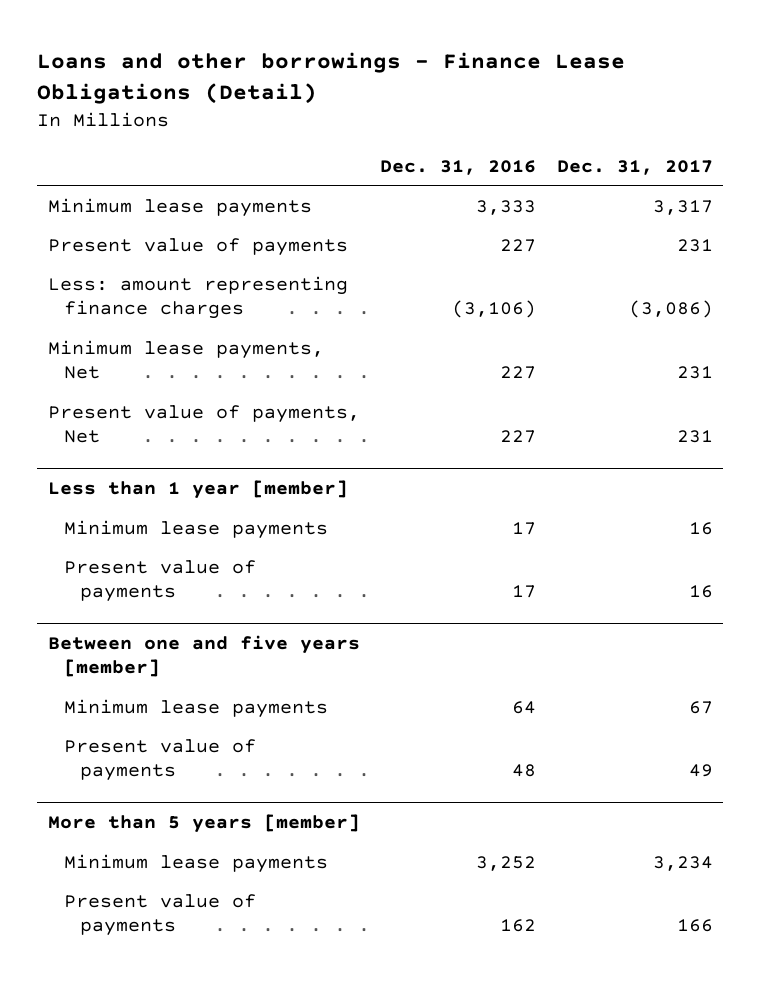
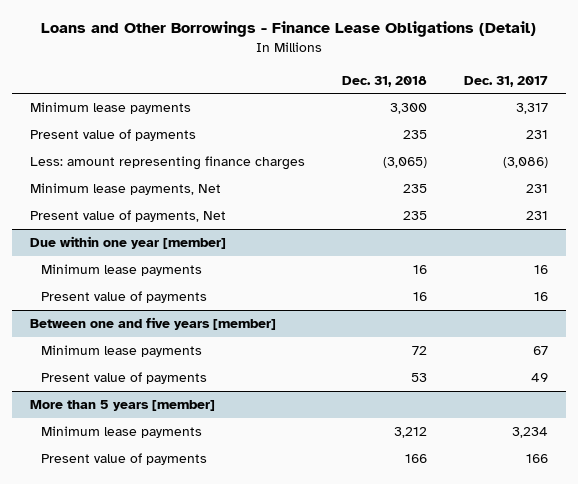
- Loans and other borrowings - Finance Lease Obligations (Detail)
+ Loans and Other Borrowings - Finance Lease Obligations (Detail)
- | Dec. 31, 2016 | Dec. 31, 2017
+ | Dec. 31, 2018 | Dec. 31, 2017
- Less than 1 year [member]
+ Due within one year [member]

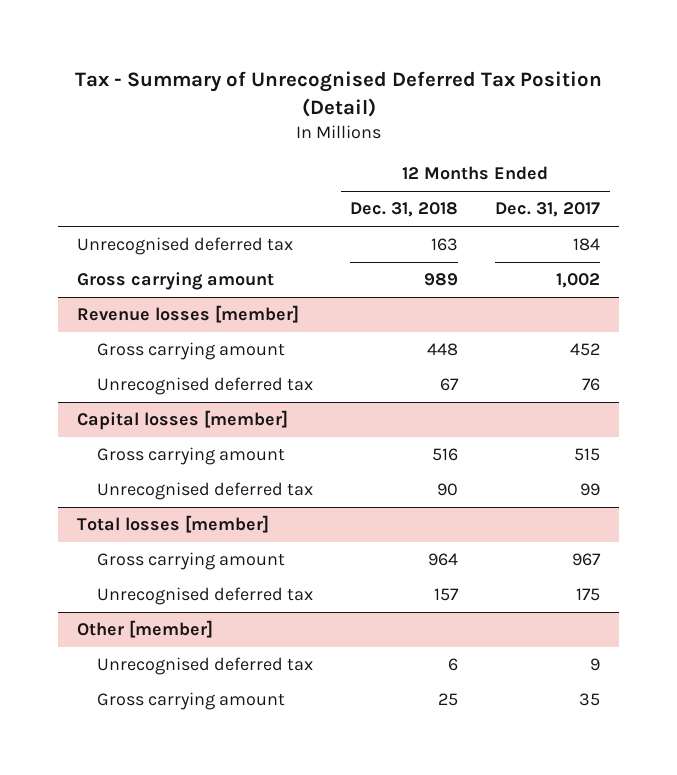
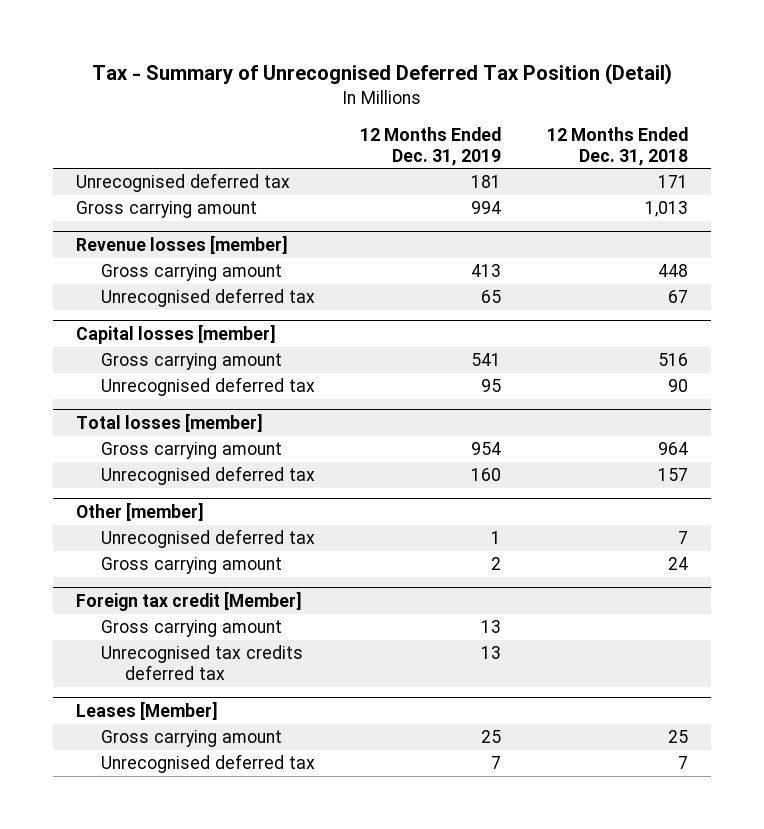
- | 12 Months Ended Dec. 31, 2018 | 12 Months Ended Dec. 31, 2017
+ | 12 Months Ended Dec. 31, 2019 | 12 Months Ended Dec. 31, 2018
- Unrecognised deferred tax | 163 | 184
- Gross carrying amount | 989 | 1,002
+ Unrecognised deferred tax | 181 | 171
+ Gross carrying amount | 994 | 1,013
@ Other [member]
- Unrecognised deferred tax | 6 | 9
+ Unrecognised deferred tax | 1 | 7
+ Gross carrying amount | 2 | 24
+ Foreign tax credit [Member]
+ Gross carrying amount | 13 |
+ Unrecognised tax credits deferred tax | 13 |
+ Leases [Member]
+ Unrecognised deferred tax | 7 | 7

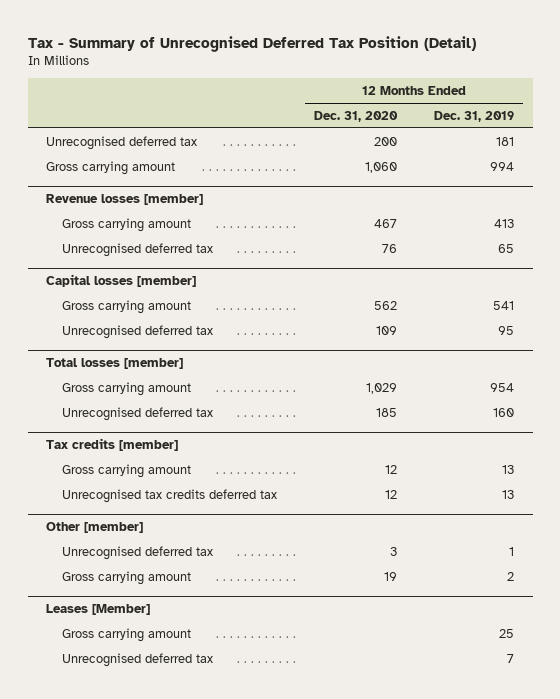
- | 12 Months Ended Dec. 31, 2019 | 12 Months Ended Dec. 31, 2018
+ | 12 Months Ended Dec. 31, 2020 | 12 Months Ended Dec. 31, 2019
+ Tax credits [member]
+ Gross carrying amount | 12 | 13
+ Unrecognised tax credits deferred tax | 12 | 13
- Foreign tax credit [Member]
- Gross carrying amount | 13 |
- Unrecognised tax credits deferred tax | 13 |

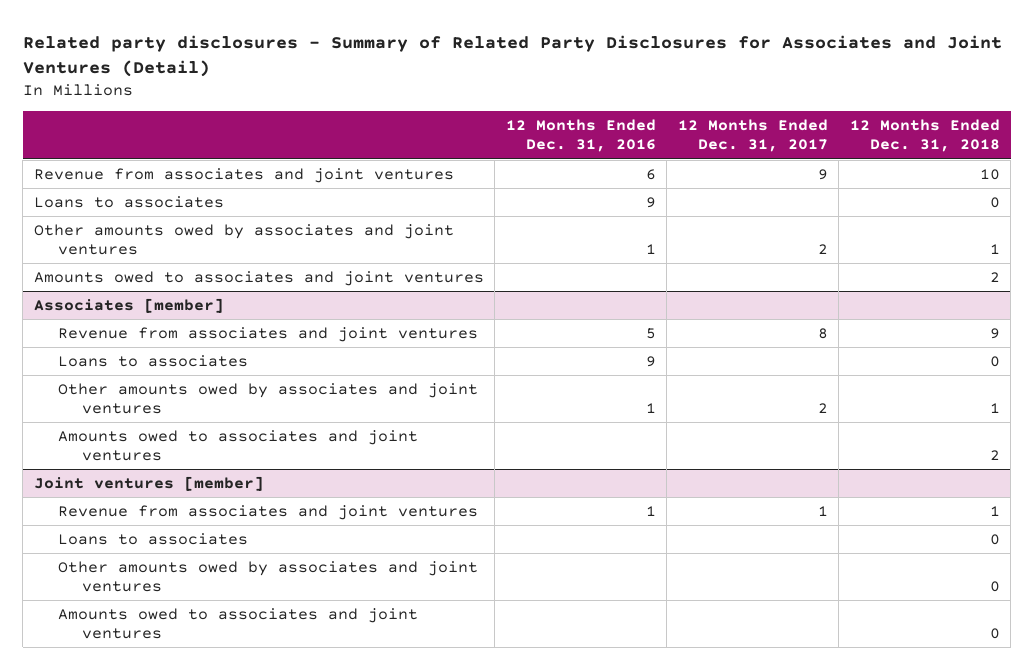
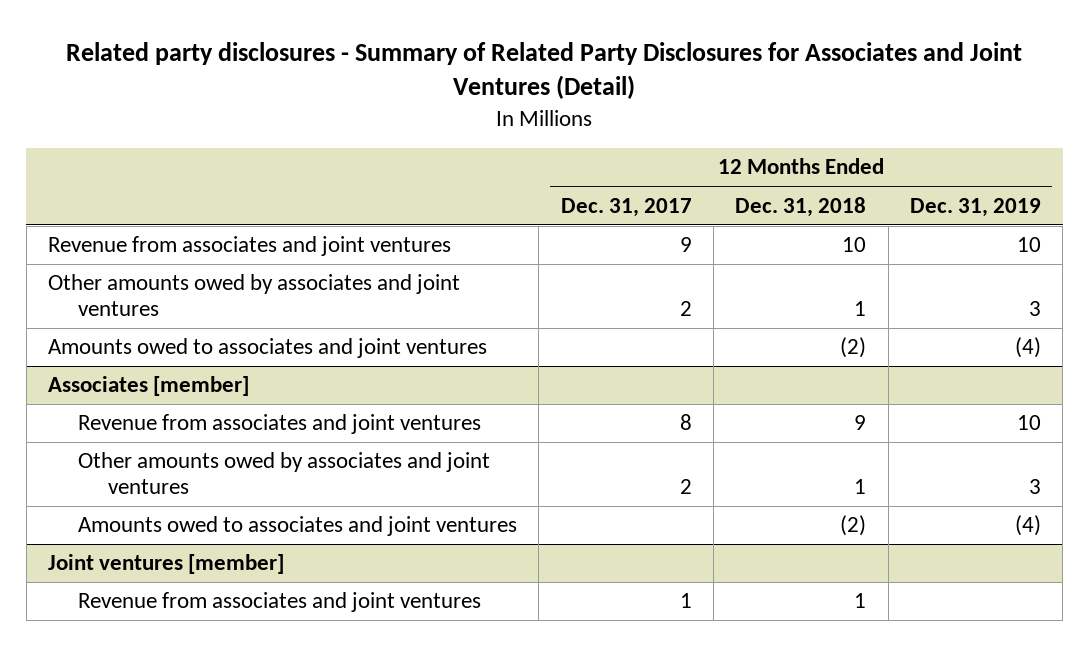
- | 12 Months Ended Dec. 31, 2016 | 12 Months Ended Dec. 31, 2017 | 12 Months Ended Dec. 31, 2018
+ | 12 Months Ended Dec. 31, 2017 | 12 Months Ended Dec. 31, 2018 | 12 Months Ended Dec. 31, 2019
- Loans to associates | 9 | | 0
- Amounts owed to associates and joint ventures | | | 2
+ Amounts owed to associates and joint ventures | | (2) | (4)
@ Associates [member]
- Loans to associates | 9 | | 0
- Amounts owed to associates and joint ventures | | | 2
+ Amounts owed to associates and joint ventures | | (2) | (4)
@ Joint ventures [member]
- Loans to associates | | | 0
- Other amounts owed by associates and joint ventures | | | 0
- Amounts owed to associates and joint ventures | | | 0

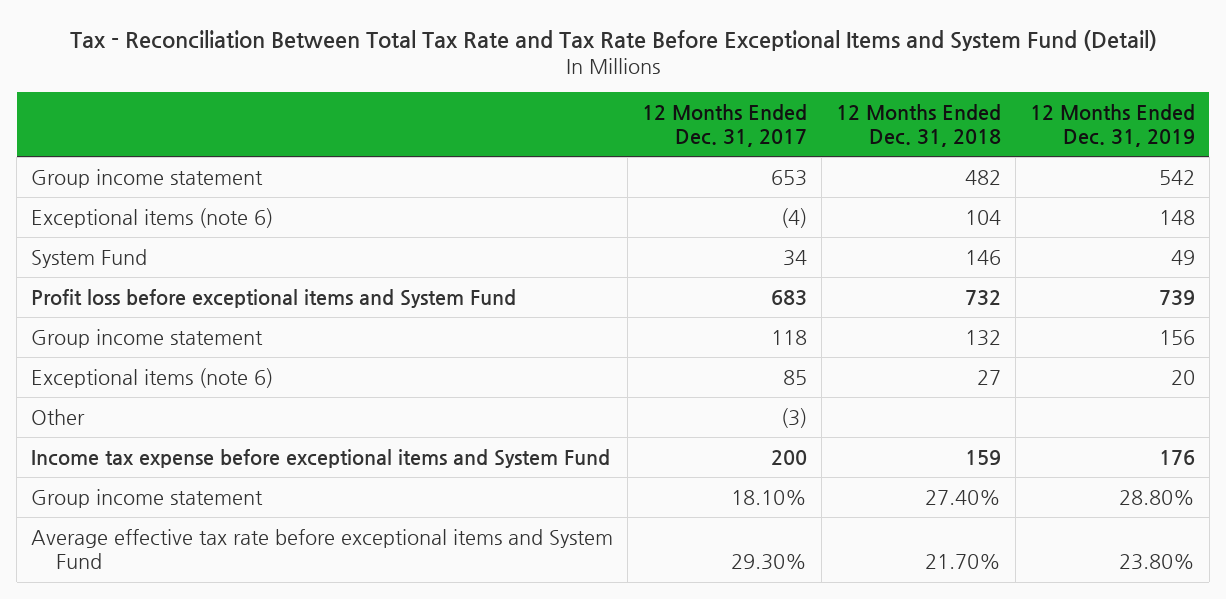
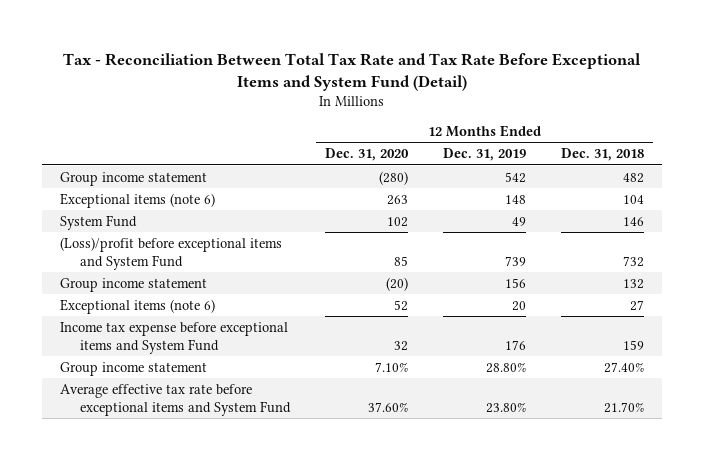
- | 12 Months Ended Dec. 31, 2017 | 12 Months Ended Dec. 31, 2018 | 12 Months Ended Dec. 31, 2019
+ | 12 Months Ended Dec. 31, 2020 | 12 Months Ended Dec. 31, 2019 | 12 Months Ended Dec. 31, 2018
- Profit loss before exceptional items and System Fund | 683 | 732 | 739
+ (Loss)/profit before exceptional items and System Fund | 85 | 739 | 732
- Other | (3) | |

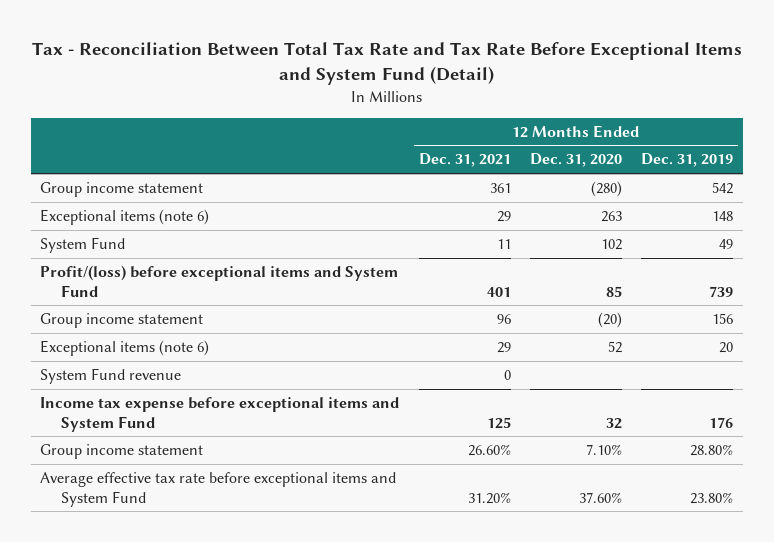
- | 12 Months Ended Dec. 31, 2020 | 12 Months Ended Dec. 31, 2019 | 12 Months Ended Dec. 31, 2018
+ | 12 Months Ended Dec. 31, 2021 | 12 Months Ended Dec. 31, 2020 | 12 Months Ended Dec. 31, 2019
- (Loss)/profit before exceptional items and System Fund | 85 | 739 | 732
+ Profit/(loss) before exceptional items and System Fund | 401 | 85 | 739
+ System Fund revenue | 0 | |

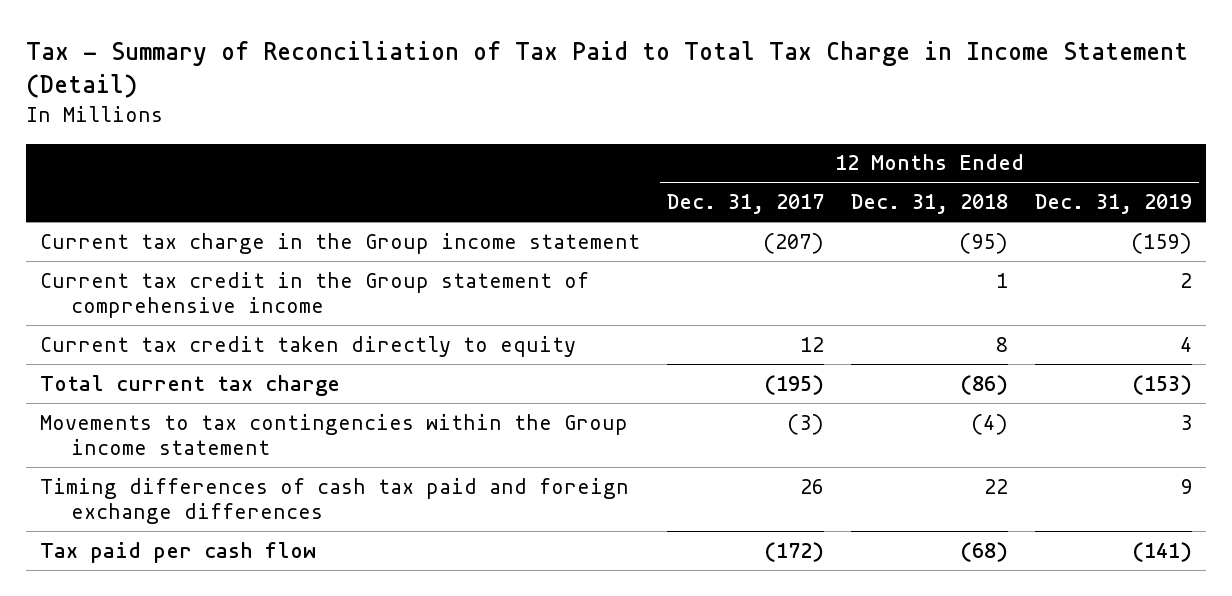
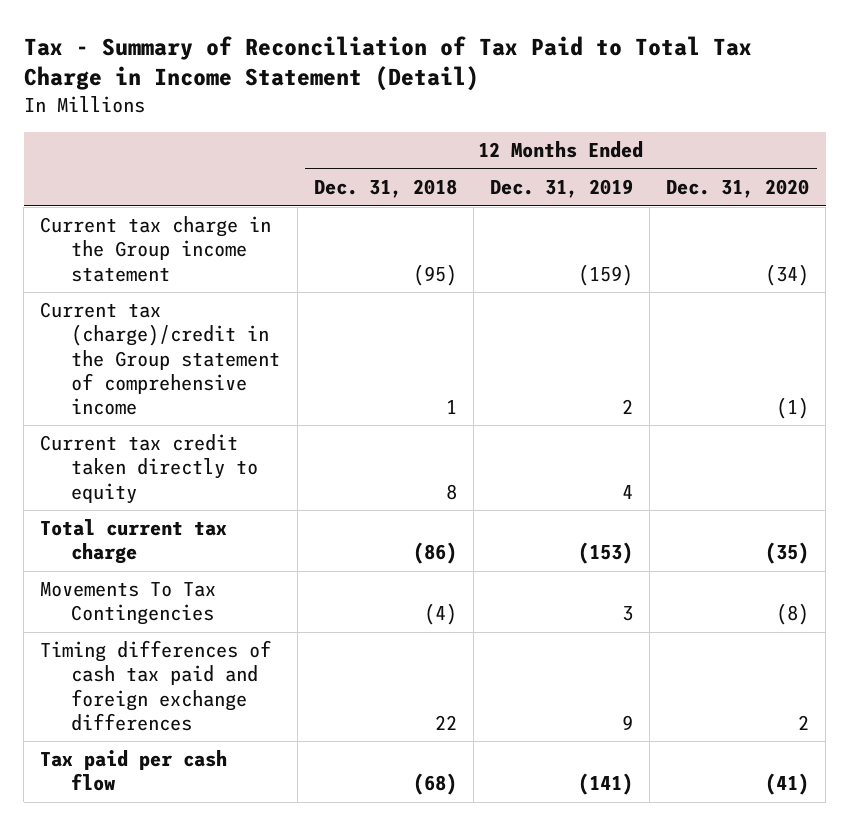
- | 12 Months Ended Dec. 31, 2017 | 12 Months Ended Dec. 31, 2018 | 12 Months Ended Dec. 31, 2019
+ | 12 Months Ended Dec. 31, 2018 | 12 Months Ended Dec. 31, 2019 | 12 Months Ended Dec. 31, 2020
- Current tax credit in the Group statement of comprehensive income | | 1 | 2
+ Current tax (charge)/credit in the Group statement of comprehensive income | 1 | 2 | (1)
- Movements to tax contingencies within the Group income statement | (3) | (4) | 3
+ Movements To Tax Contingencies | (4) | 3 | (8)

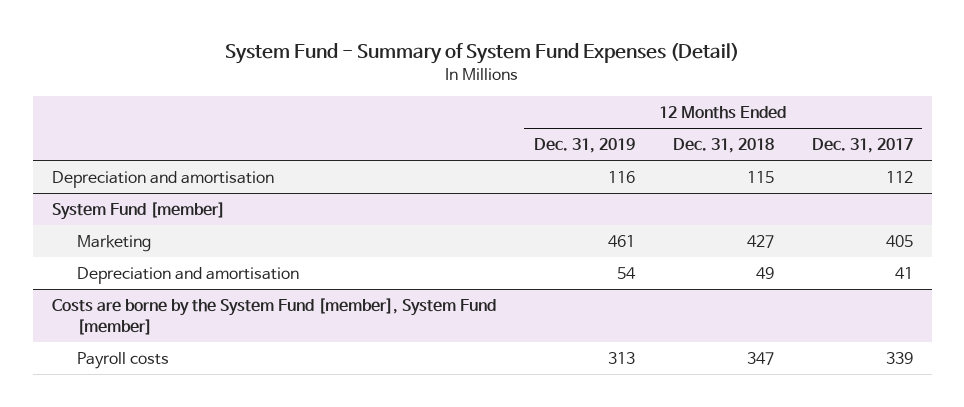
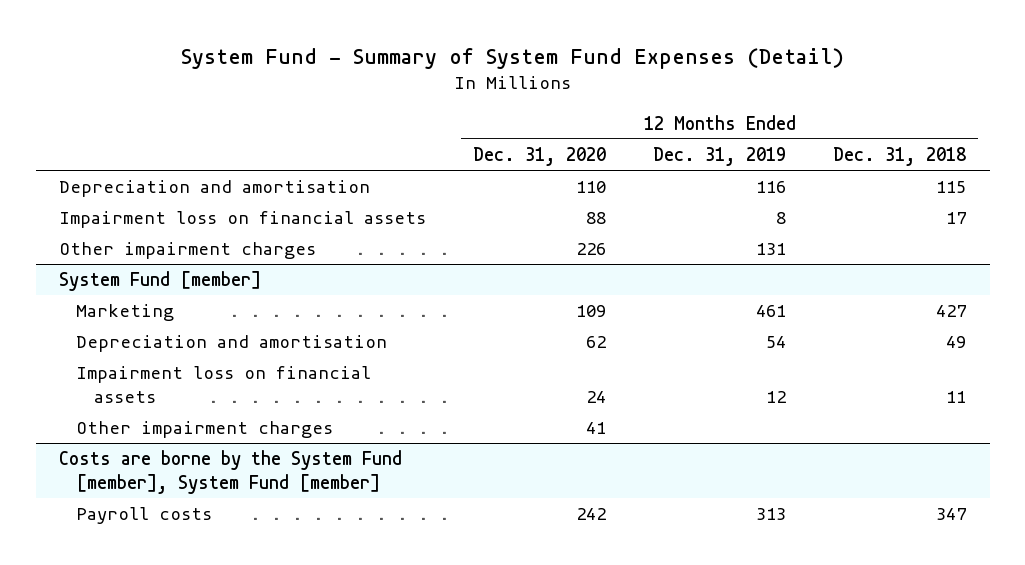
- | 12 Months Ended Dec. 31, 2019 | 12 Months Ended Dec. 31, 2018 | 12 Months Ended Dec. 31, 2017
+ | 12 Months Ended Dec. 31, 2020 | 12 Months Ended Dec. 31, 2019 | 12 Months Ended Dec. 31, 2018
+ Impairment loss on financial assets | 88 | 8 | 17
+ Other impairment charges | 226 | 131 |
@ System Fund [member]
+ Impairment loss on financial assets | 24 | 12 | 11
+ Other impairment charges | 41 | |

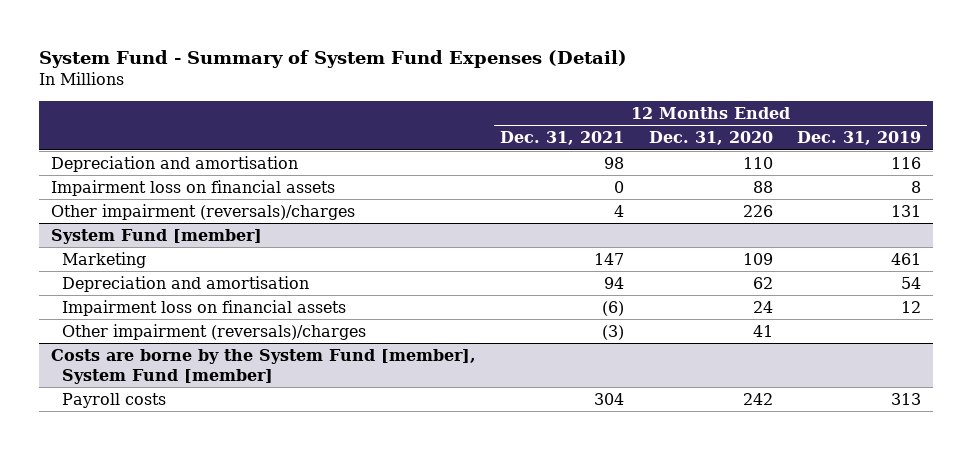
- | 12 Months Ended Dec. 31, 2020 | 12 Months Ended Dec. 31, 2019 | 12 Months Ended Dec. 31, 2018
+ | 12 Months Ended Dec. 31, 2021 | 12 Months Ended Dec. 31, 2020 | 12 Months Ended Dec. 31, 2019
- Other impairment charges | 226 | 131 |
+ Other impairment (reversals)/charges | 4 | 226 | 131
@ System Fund [member]
- Other impairment charges | 41 | |
+ Other impairment (reversals)/charges | (3) | 41 |

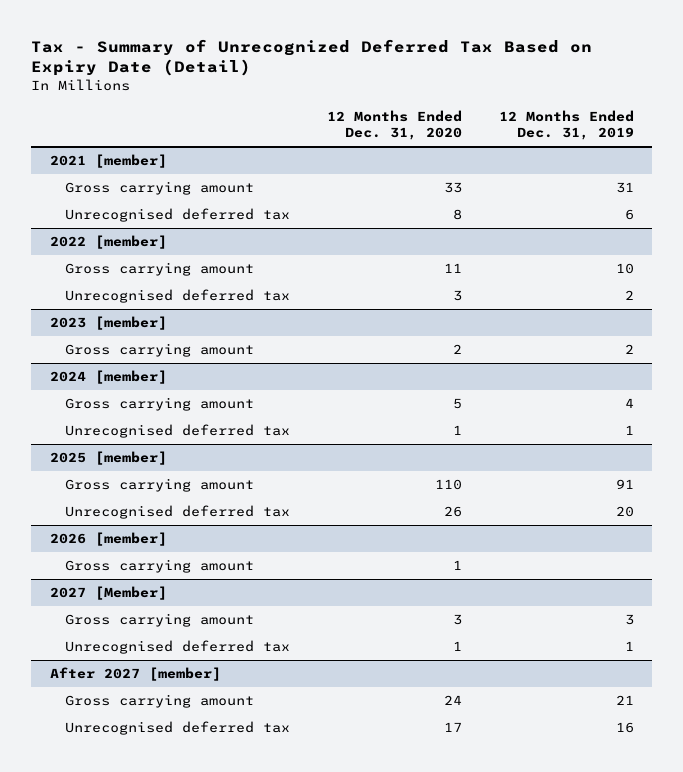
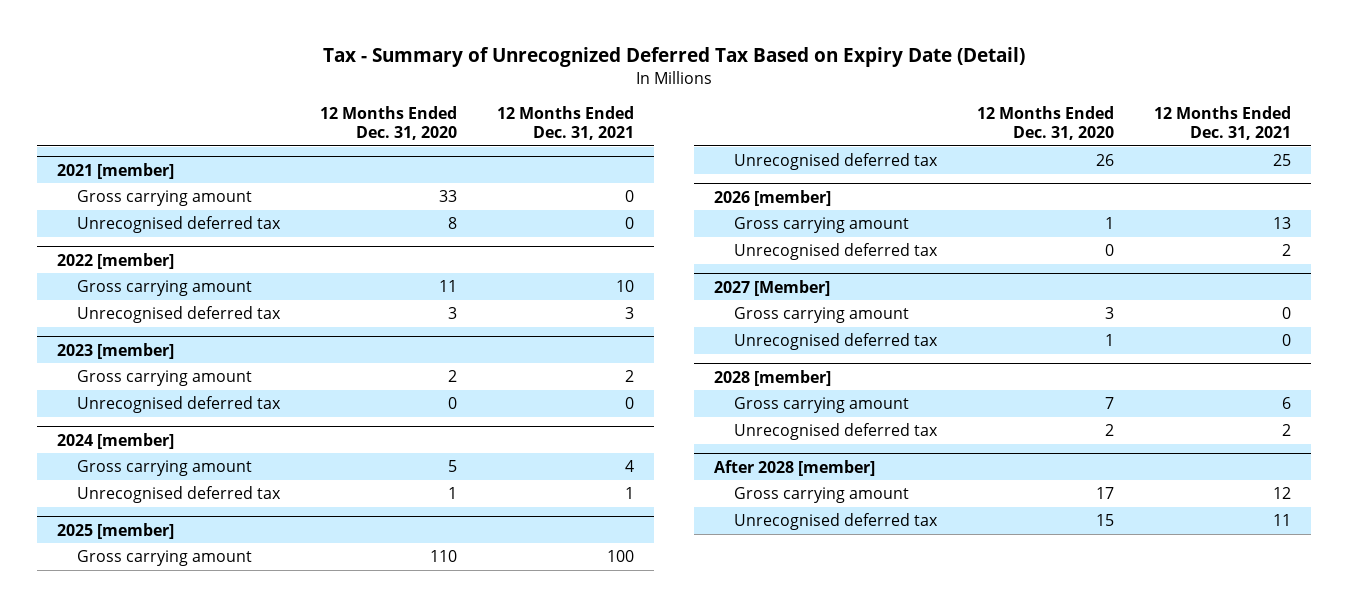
- | 12 Months Ended Dec. 31, 2020 | 12 Months Ended Dec. 31, 2019
+ | 12 Months Ended Dec. 31, 2020 | 12 Months Ended Dec. 31, 2021
@ 2023 [member]
+ Unrecognised deferred tax | 0 | 0
@ 2026 [member]
+ Unrecognised deferred tax | 0 | 2
- After 2027 [member]
- Gross carrying amount | 24 | 21
- Unrecognised deferred tax | 17 | 16
+ 2028 [member]
+ Gross carrying amount | 7 | 6
+ Unrecognised deferred tax | 2 | 2
+ After 2028 [member]
+ Gross carrying amount | 17 | 12
+ Unrecognised deferred tax | 15 | 11

